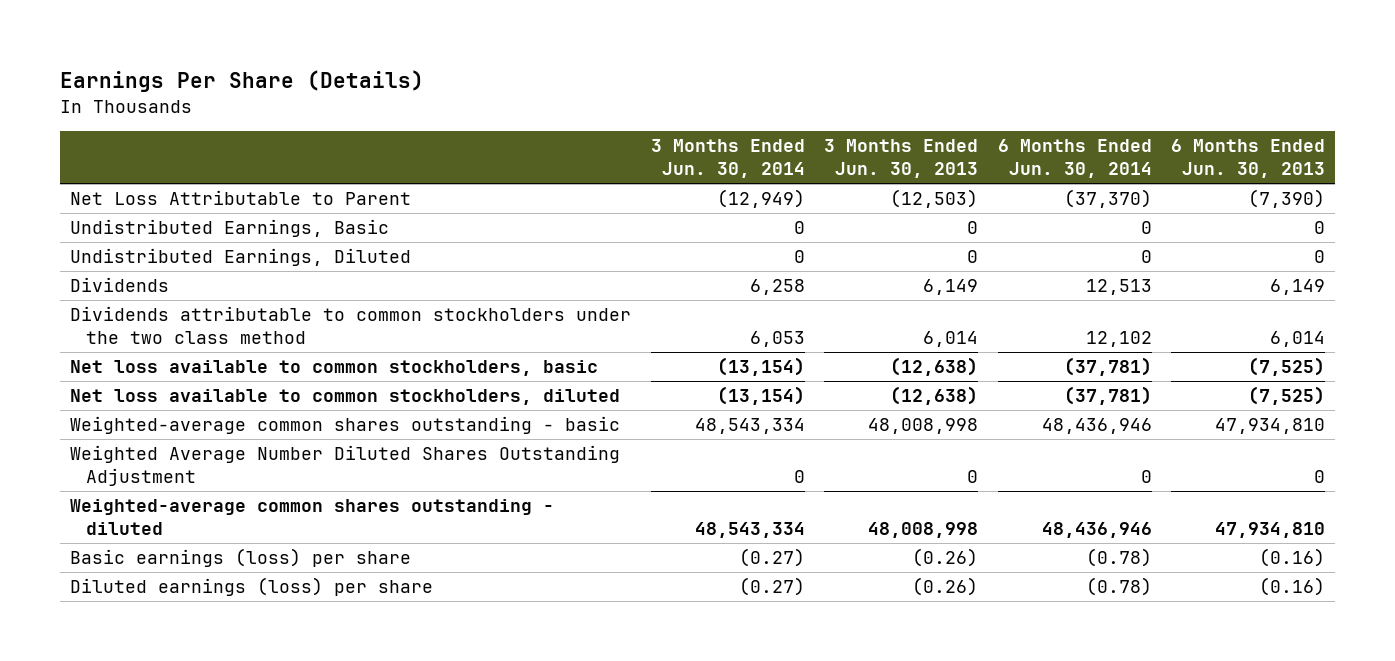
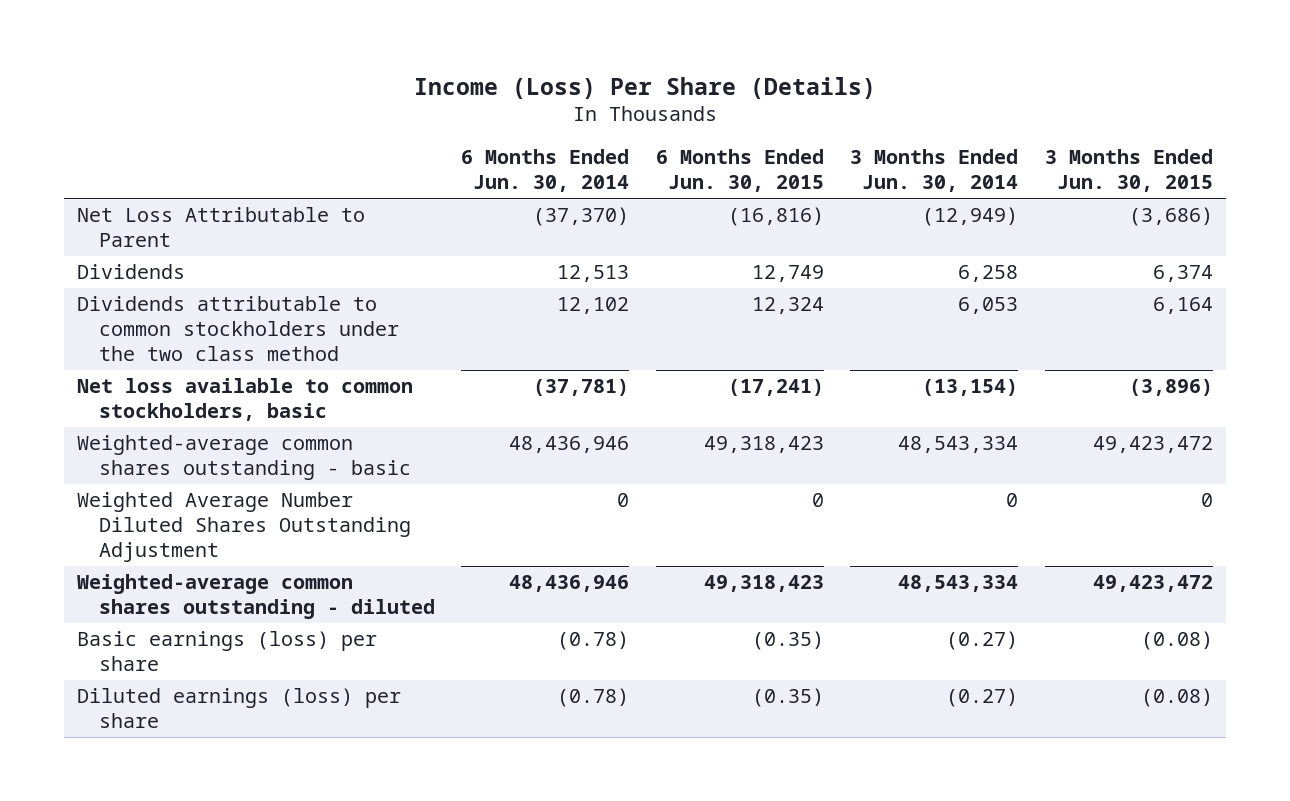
- Earnings Per Share (Details)
+ Income (Loss) Per Share (Details)
- | 3 Months Ended Jun. 30, 2014 | 3 Months Ended Jun. 30, 2013 | 6 Months Ended Jun. 30, 2014 | 6 Months Ended Jun. 30, 2013
+ | 6 Months Ended Jun. 30, 2014 | 6 Months Ended Jun. 30, 2015 | 3 Months Ended Jun. 30, 2014 | 3 Months Ended Jun. 30, 2015
- Undistributed Earnings, Basic | 0 | 0 | 0 | 0
- Undistributed Earnings, Diluted | 0 | 0 | 0 | 0
- Net loss available to common stockholders, diluted | (13,154) | (12,638) | (37,781) | (7,525)

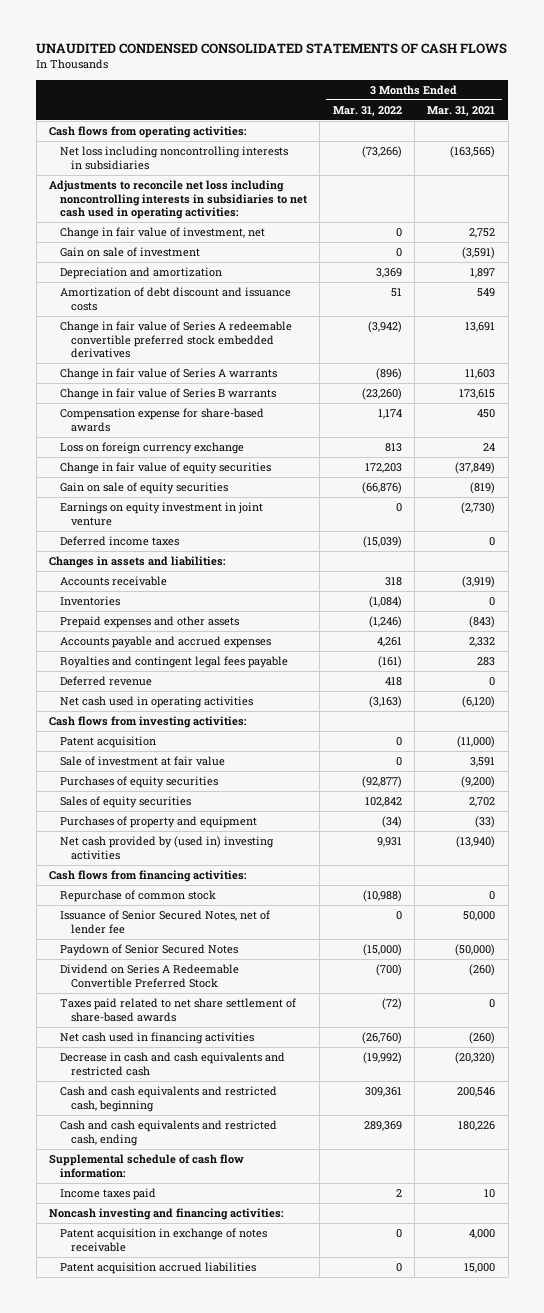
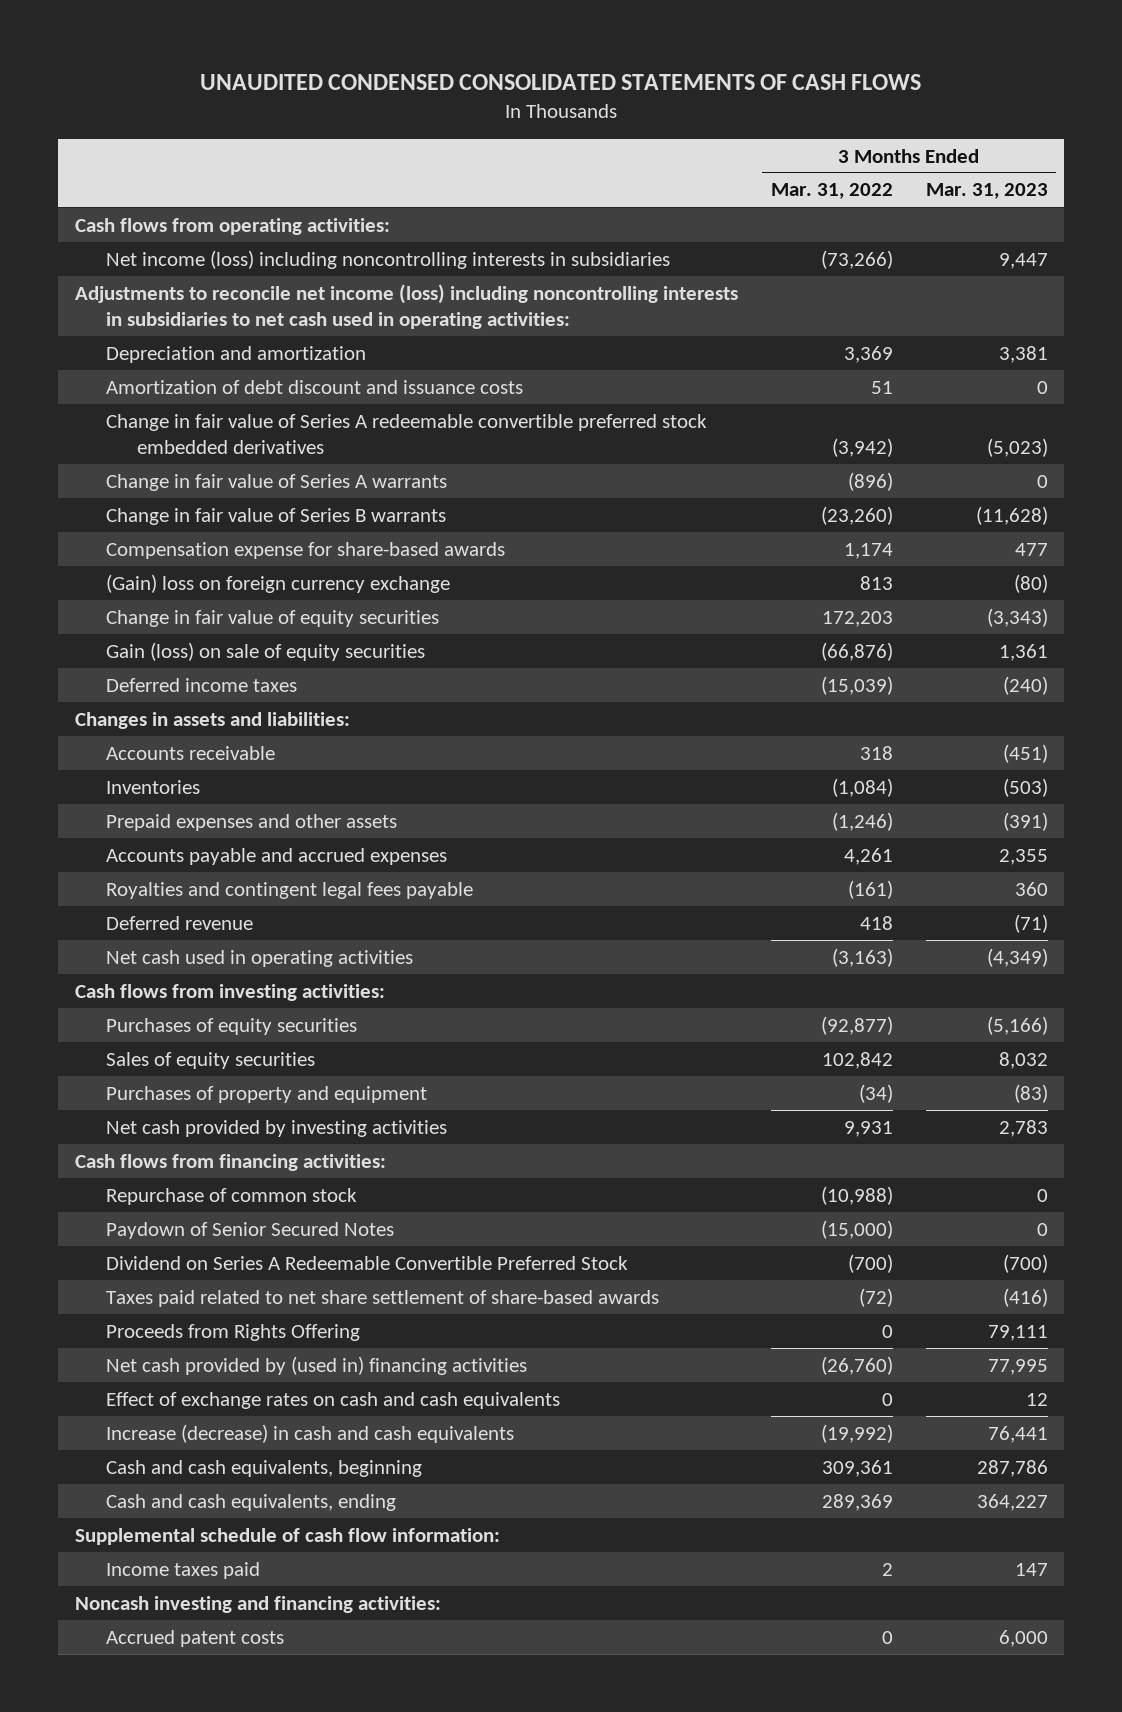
- | 3 Months Ended Mar. 31, 2022 | 3 Months Ended Mar. 31, 2021
+ | 3 Months Ended Mar. 31, 2022 | 3 Months Ended Mar. 31, 2023
- Net loss including noncontrolling interests in subsidiaries | (73,266) | (163,565)
- Adjustments to reconcile net loss including noncontrolling interests in subsidiaries to net cash used in operating activities:
- Change in fair value of investment, net | 0 | 2,752
- Gain on sale of investment | 0 | (3,591)
+ Net income (loss) including noncontrolling interests in subsidiaries | (73,266) | 9,447
+ Adjustments to reconcile net income (loss) including noncontrolling interests in subsidiaries to net cash used in operating activities:
- Loss on foreign currency exchange | 813 | 24
+ (Gain) loss on foreign currency exchange | 813 | (80)
- Gain on sale of equity securities | (66,876) | (819)
- Earnings on equity investment in joint venture | 0 | (2,730)
+ Gain (loss) on sale of equity securities | (66,876) | 1,361
- Patent acquisition | 0 | (11,000)
- Sale of investment at fair value | 0 | 3,591
- Net cash provided by (used in) investing activities | 9,931 | (13,940)
+ Net cash provided by investing activities | 9,931 | 2,783
- Issuance of Senior Secured Notes, net of lender fee | 0 | 50,000
- Net cash used in financing activities | (26,760) | (260)
- Decrease in cash and cash equivalents and restricted cash | (19,992) | (20,320)
- Cash and cash equivalents and restricted cash, beginning | 309,361 | 200,546
- Cash and cash equivalents and restricted cash, ending | 289,369 | 180,226
+ Proceeds from Rights Offering | 0 | 79,111
+ Net cash provided by (used in) financing activities | (26,760) | 77,995
+ Effect of exchange rates on cash and cash equivalents | 0 | 12
+ Increase (decrease) in cash and cash equivalents | (19,992) | 76,441
+ Cash and cash equivalents, beginning | 309,361 | 287,786
+ Cash and cash equivalents, ending | 289,369 | 364,227
- Patent acquisition in exchange of notes receivable | 0 | 4,000
- Patent acquisition accrued liabilities | 0 | 15,000
+ Accrued patent costs | 0 | 6,000

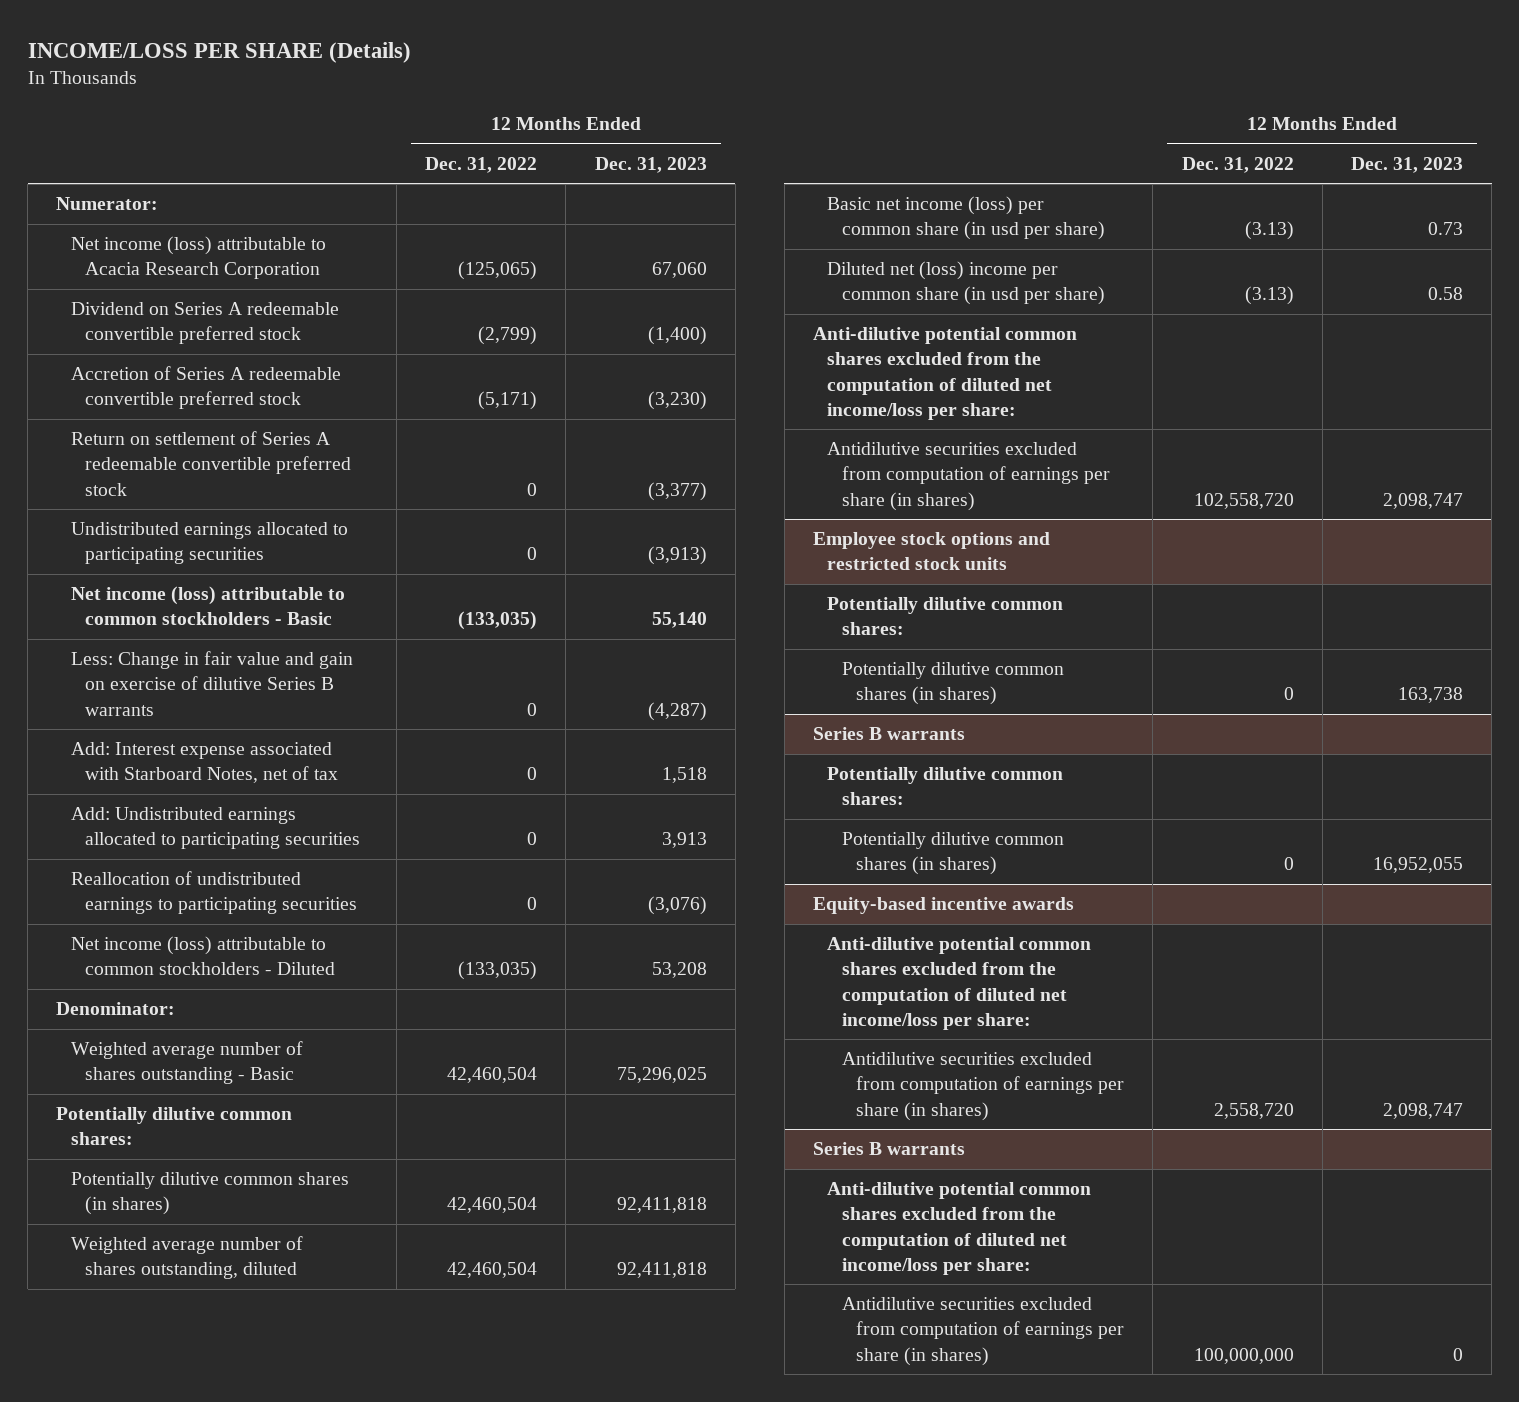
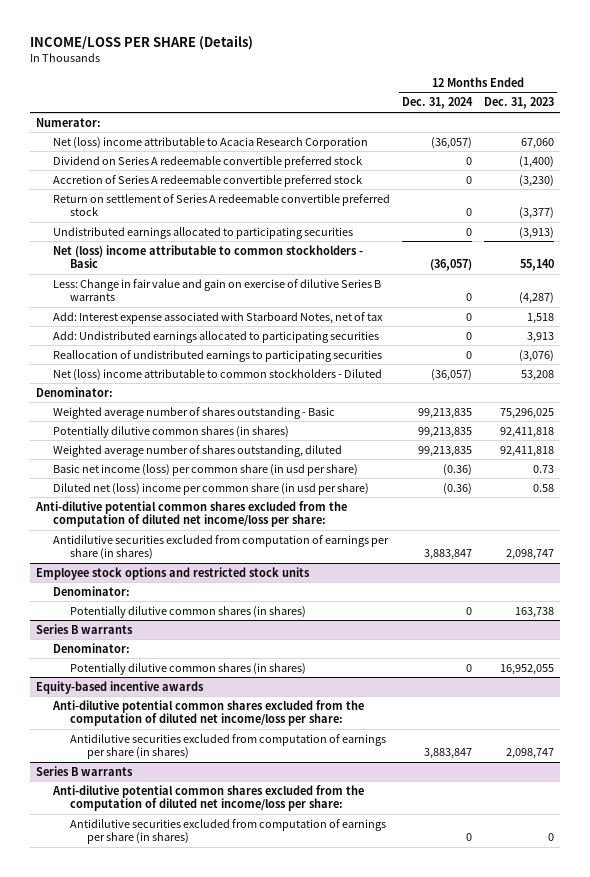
- | 12 Months Ended Dec. 31, 2022 | 12 Months Ended Dec. 31, 2023
+ | 12 Months Ended Dec. 31, 2024 | 12 Months Ended Dec. 31, 2023
- Net income (loss) attributable to Acacia Research Corporation | (125,065) | 67,060
+ Net (loss) income attributable to Acacia Research Corporation | (36,057) | 67,060
- Net income (loss) attributable to common stockholders - Basic | (133,035) | 55,140
+ Net (loss) income attributable to common stockholders - Basic | (36,057) | 55,140
- Net income (loss) attributable to common stockholders - Diluted | (133,035) | 53,208
+ Net (loss) income attributable to common stockholders - Diluted | (36,057) | 53,208
- Potentially dilutive common shares:
@ Employee stock options and restricted stock units
- Potentially dilutive common shares:
+ Denominator:
@ Series B warrants
- Potentially dilutive common shares:
+ Denominator:

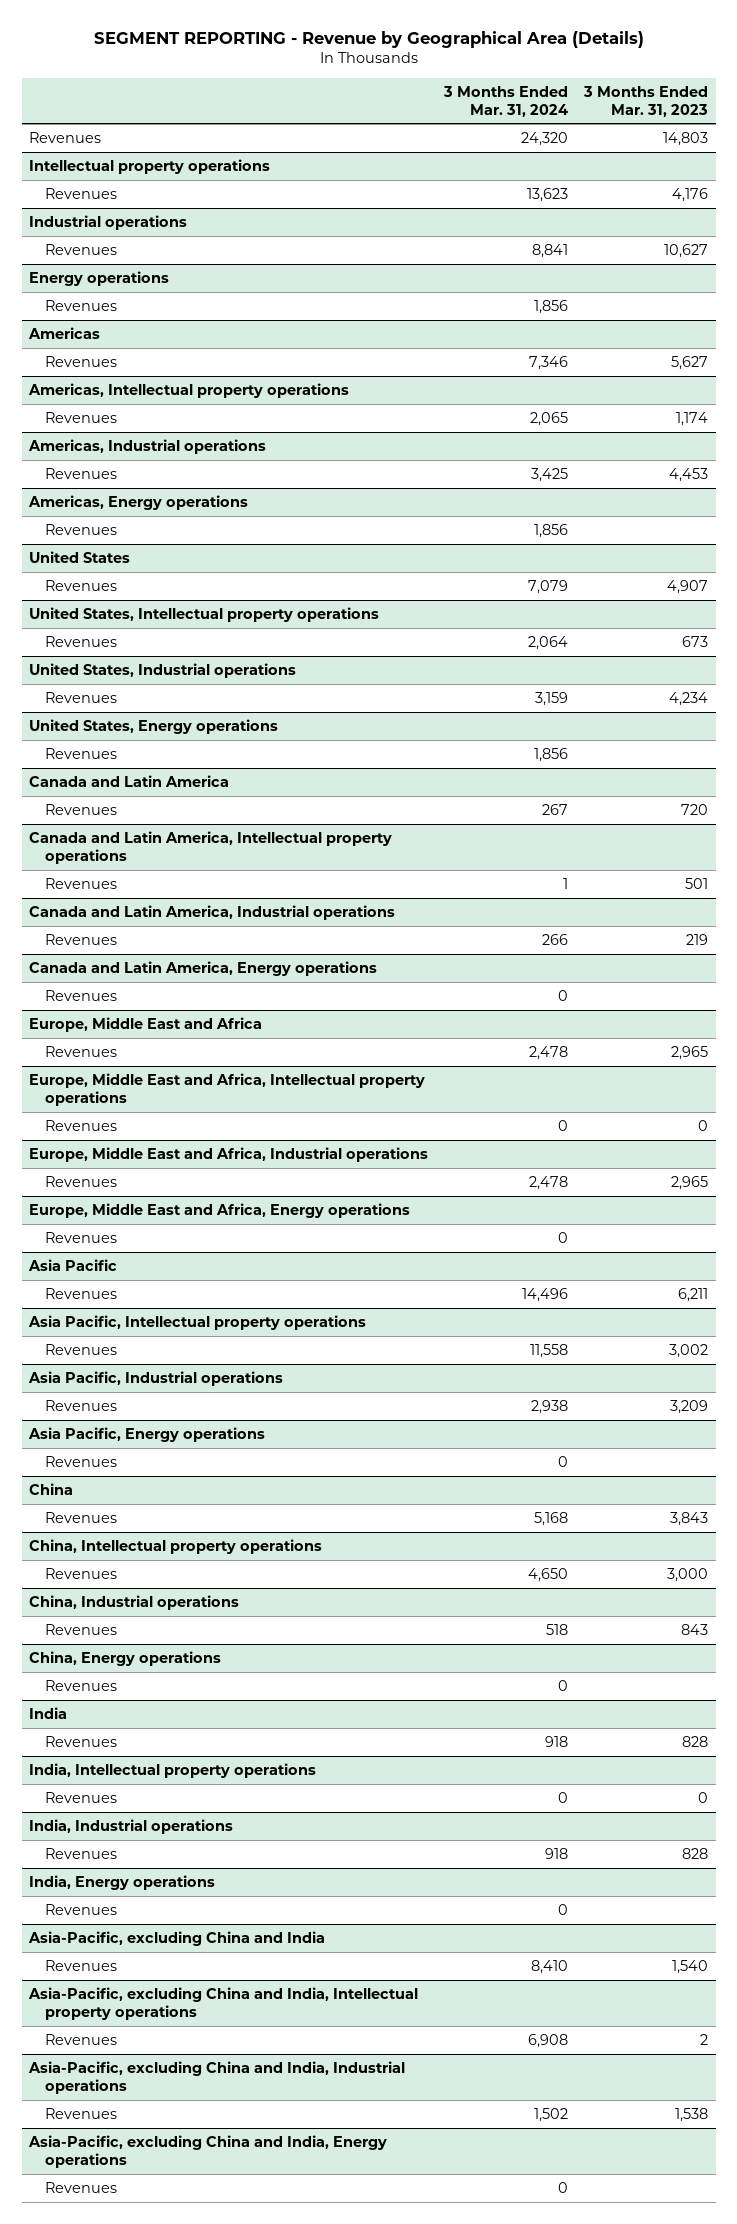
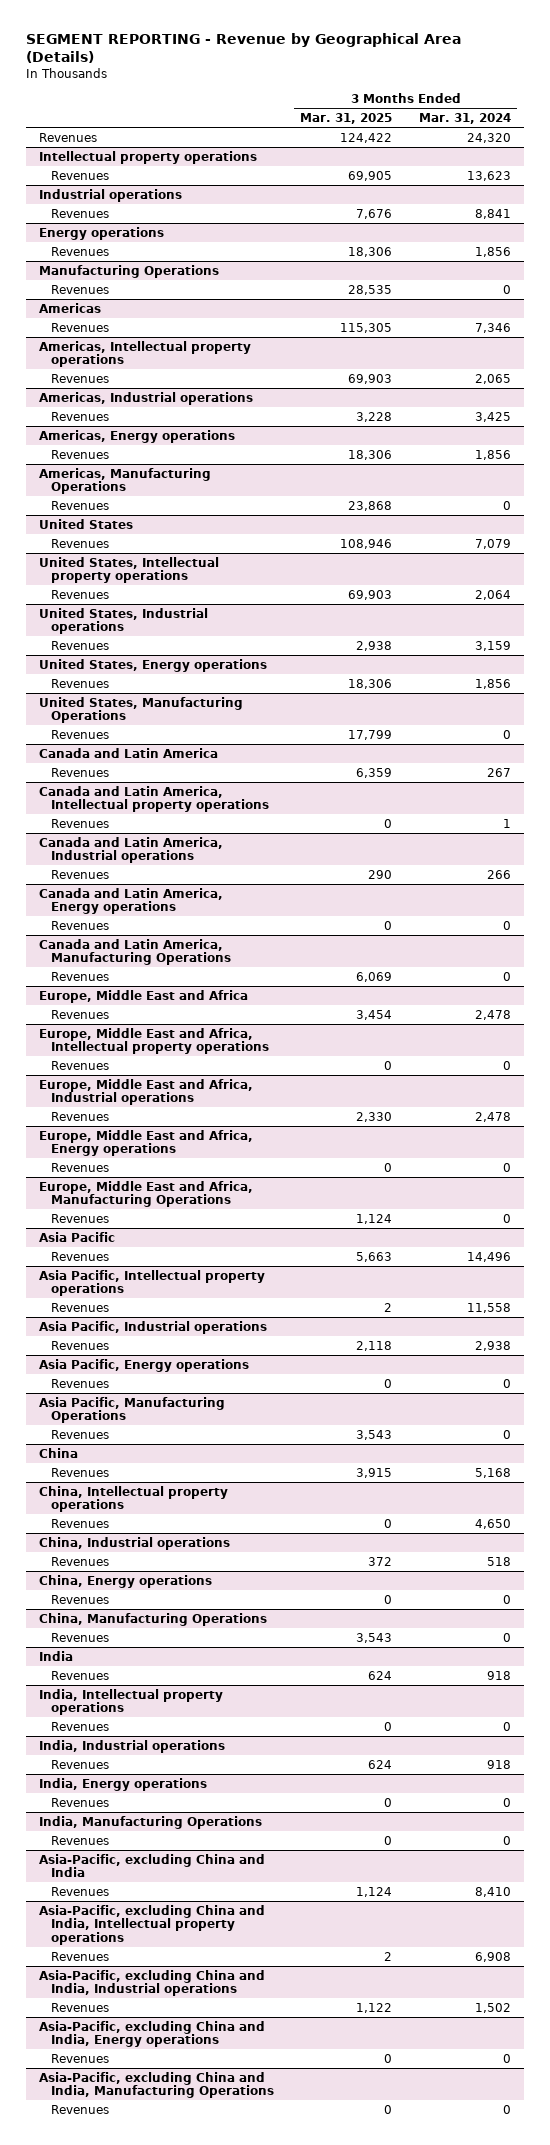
- | 3 Months Ended Mar. 31, 2024 | 3 Months Ended Mar. 31, 2023
+ | 3 Months Ended Mar. 31, 2025 | 3 Months Ended Mar. 31, 2024
+ Manufacturing Operations
+ Revenues | 28,535 | 0
+ Americas, Manufacturing Operations
+ Revenues | 23,868 | 0
+ United States, Manufacturing Operations
+ Revenues | 17,799 | 0
+ Canada and Latin America, Manufacturing Operations
+ Revenues | 6,069 | 0
+ Europe, Middle East and Africa, Manufacturing Operations
+ Revenues | 1,124 | 0
+ Asia Pacific, Manufacturing Operations
+ Revenues | 3,543 | 0
+ China, Manufacturing Operations
+ Revenues | 3,543 | 0
+ India, Manufacturing Operations
+ Revenues | 0 | 0
+ Asia-Pacific, excluding China and India, Manufacturing Operations
+ Revenues | 0 | 0

